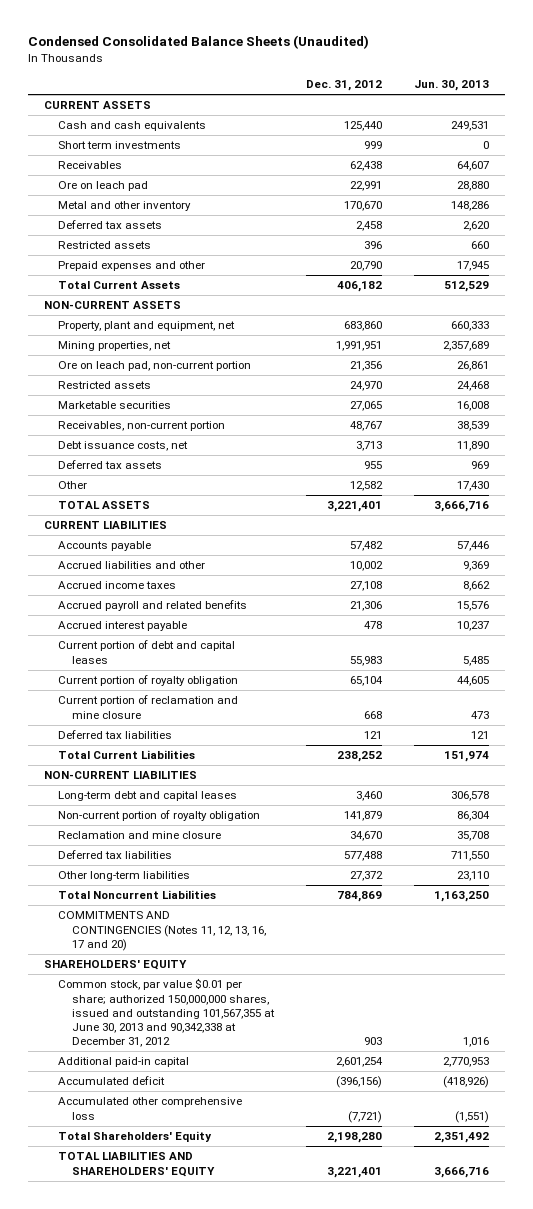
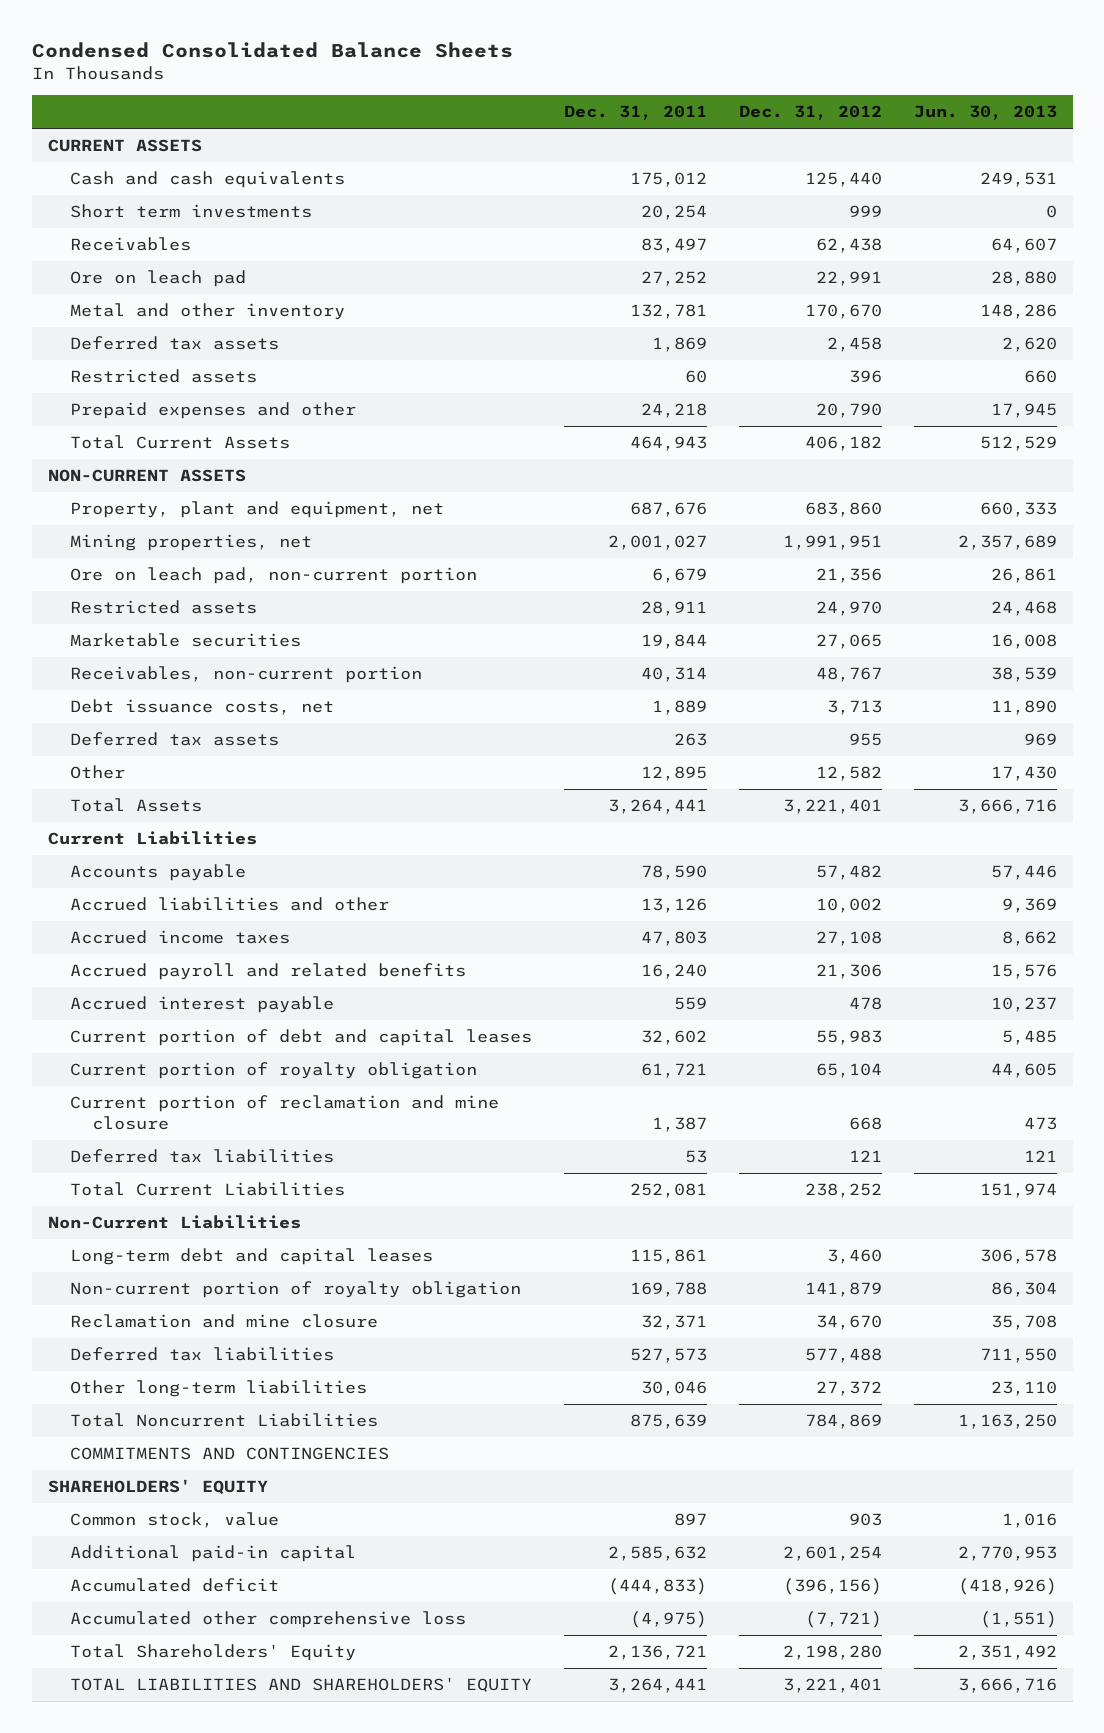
- Condensed Consolidated Balance Sheets (Unaudited)
+ Condensed Consolidated Balance Sheets
- | Dec. 31, 2012 | Jun. 30, 2013
+ | Dec. 31, 2011 | Dec. 31, 2012 | Jun. 30, 2013
- TOTAL ASSETS | 3,221,401 | 3,666,716
- CURRENT LIABILITIES
+ Total Assets | 3,264,441 | 3,221,401 | 3,666,716
+ Current Liabilities
- NON-CURRENT LIABILITIES
+ Non-Current Liabilities
- COMMITMENTS AND CONTINGENCIES (Notes 11, 12, 13, 16, 17 and 20)
+ COMMITMENTS AND CONTINGENCIES
- Common stock, par value $0.01 per share; authorized 150,000,000 shares, issued and outstanding 101,567,355 at June 30, 2013 and 90,342,338 at December 31, 2012 | 903 | 1,016
+ Common stock, value | 897 | 903 | 1,016

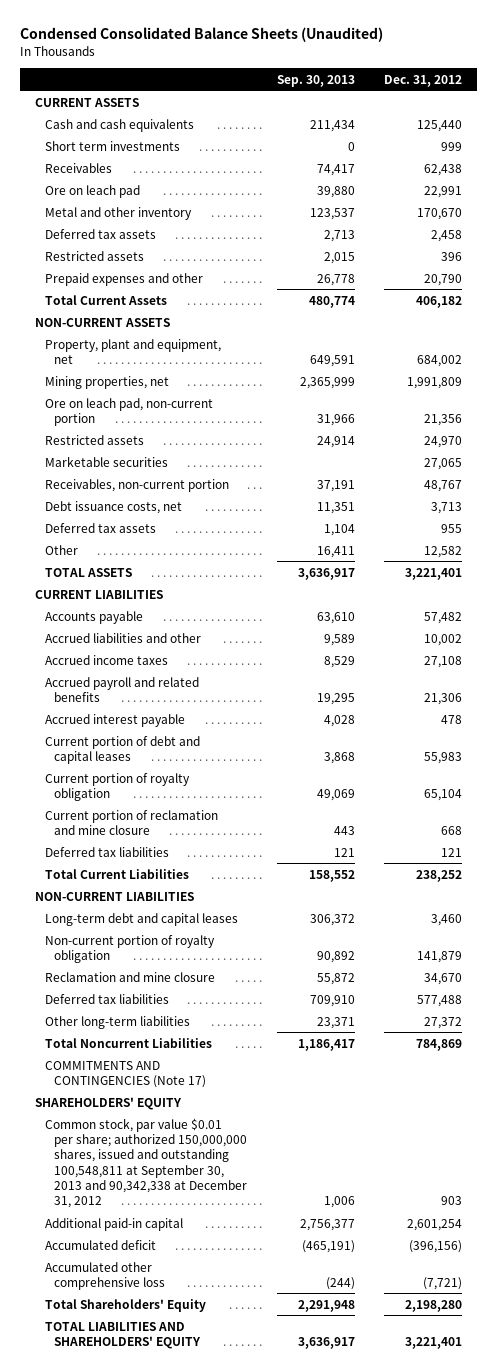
- Condensed Consolidated Balance Sheets
+ Condensed Consolidated Balance Sheets (Unaudited)
- | Dec. 31, 2011 | Dec. 31, 2012 | Jun. 30, 2013
+ | Sep. 30, 2013 | Dec. 31, 2012
- Property, plant and equipment, net | 687,676 | 683,860 | 660,333
- Mining properties, net | 2,001,027 | 1,991,951 | 2,357,689
+ Property, plant and equipment, net | 649,591 | 684,002
+ Mining properties, net | 2,365,999 | 1,991,809
- Total Assets | 3,264,441 | 3,221,401 | 3,666,716
- Current Liabilities
+ TOTAL ASSETS | 3,636,917 | 3,221,401
+ CURRENT LIABILITIES
- Non-Current Liabilities
+ NON-CURRENT LIABILITIES
- COMMITMENTS AND CONTINGENCIES
+ COMMITMENTS AND CONTINGENCIES (Note 17)
- Common stock, value | 897 | 903 | 1,016
+ Common stock, par value $0.01 per share; authorized 150,000,000 shares, issued and outstanding 100,548,811 at September 30, 2013 and 90,342,338 at December 31, 2012 | 1,006 | 903

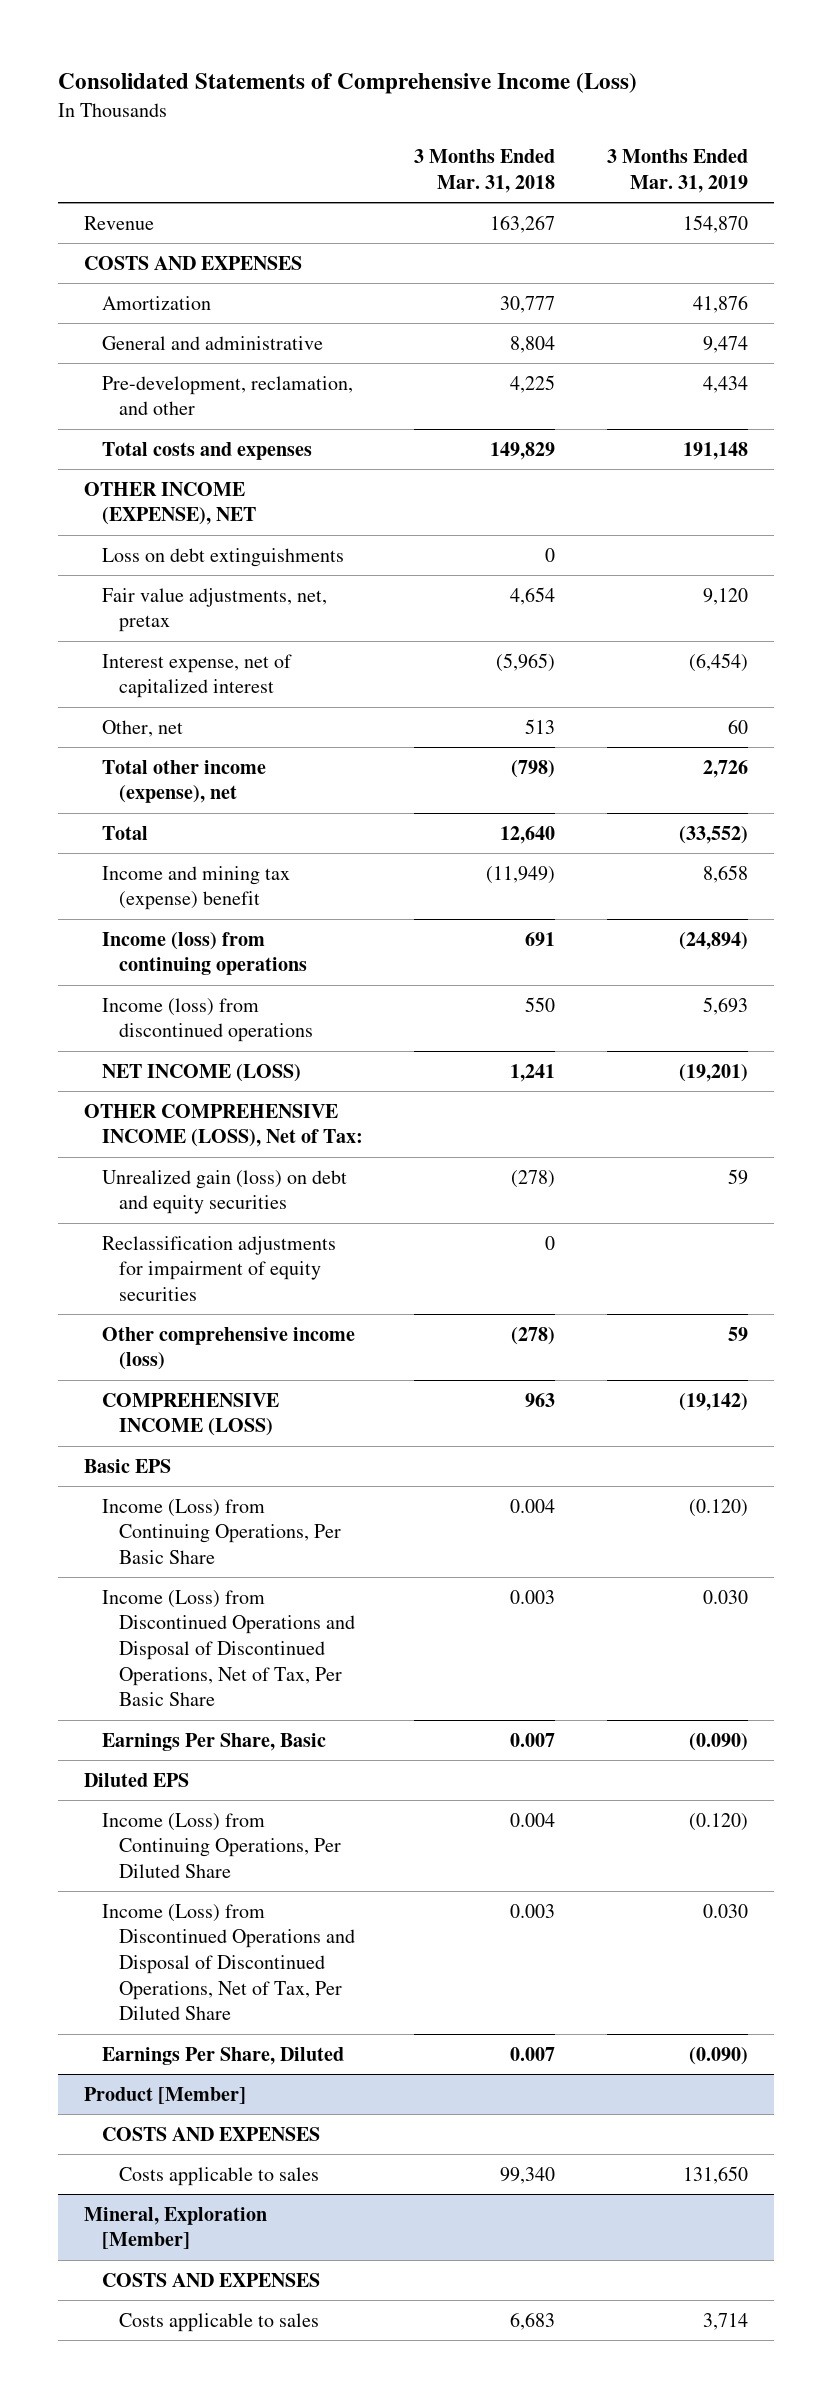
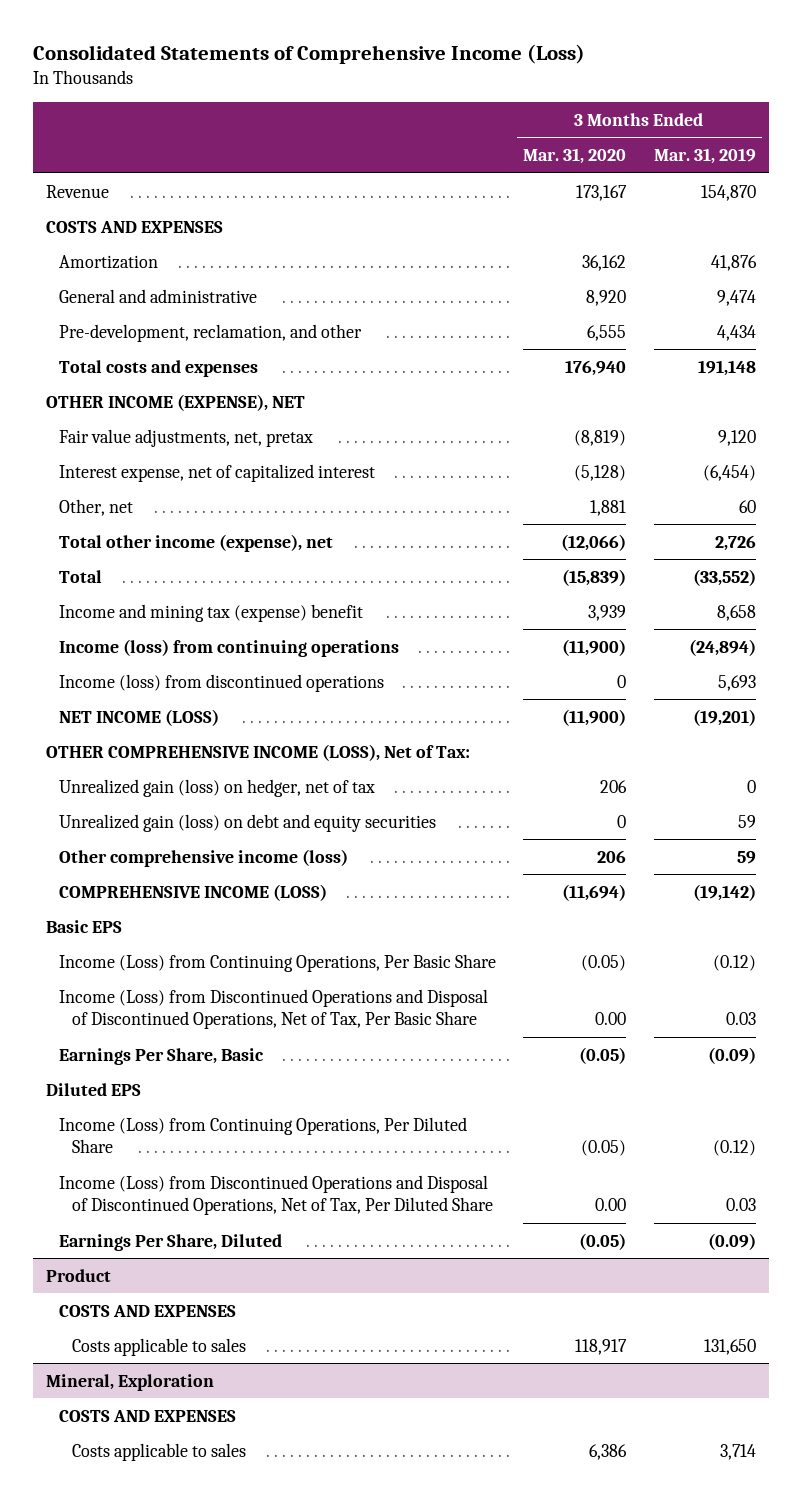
- | 3 Months Ended Mar. 31, 2018 | 3 Months Ended Mar. 31, 2019
+ | 3 Months Ended Mar. 31, 2020 | 3 Months Ended Mar. 31, 2019
- Loss on debt extinguishments | 0 |
+ Unrealized gain (loss) on hedger, net of tax | 206 | 0
- Reclassification adjustments for impairment of equity securities | 0 |
- Income (Loss) from Continuing Operations, Per Basic Share | 0.004 | (0.120)
- Income (Loss) from Discontinued Operations and Disposal of Discontinued Operations, Net of Tax, Per Basic Share | 0.003 | 0.030
- Earnings Per Share, Basic | 0.007 | (0.090)
+ Income (Loss) from Continuing Operations, Per Basic Share | (0.05) | (0.12)
+ Income (Loss) from Discontinued Operations and Disposal of Discontinued Operations, Net of Tax, Per Basic Share | 0.00 | 0.03
+ Earnings Per Share, Basic | (0.05) | (0.09)
- Income (Loss) from Continuing Operations, Per Diluted Share | 0.004 | (0.120)
- Income (Loss) from Discontinued Operations and Disposal of Discontinued Operations, Net of Tax, Per Diluted Share | 0.003 | 0.030
- Earnings Per Share, Diluted | 0.007 | (0.090)
- Product [Member]
+ Income (Loss) from Continuing Operations, Per Diluted Share | (0.05) | (0.12)
+ Income (Loss) from Discontinued Operations and Disposal of Discontinued Operations, Net of Tax, Per Diluted Share | 0.00 | 0.03
+ Earnings Per Share, Diluted | (0.05) | (0.09)
+ Product
- Mineral, Exploration [Member]
+ Mineral, Exploration

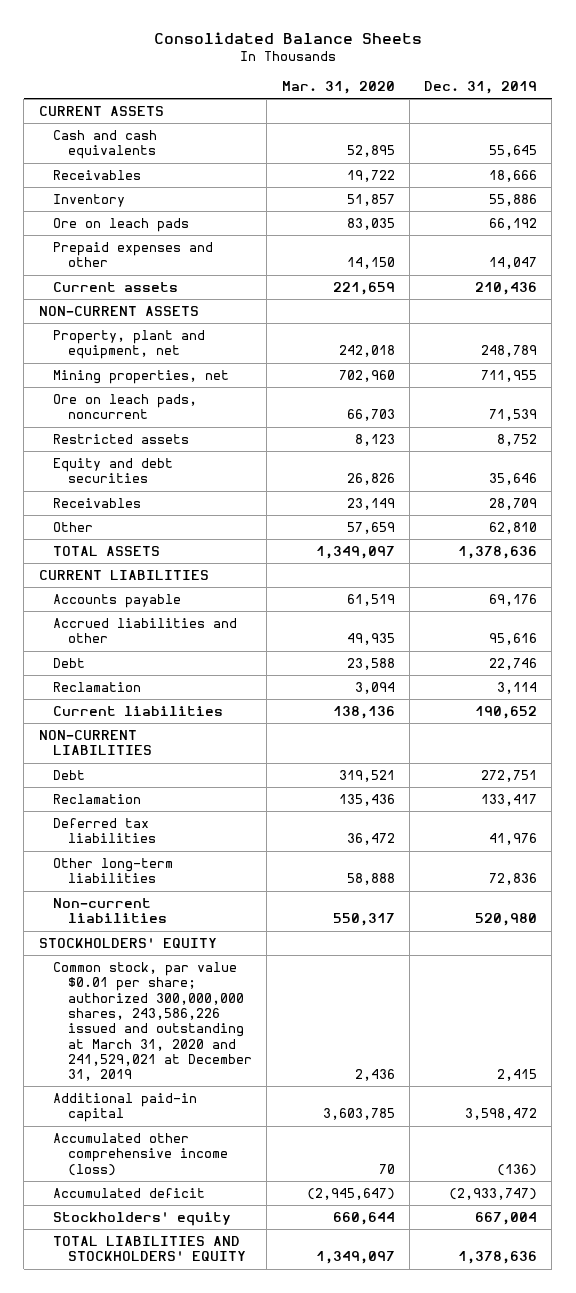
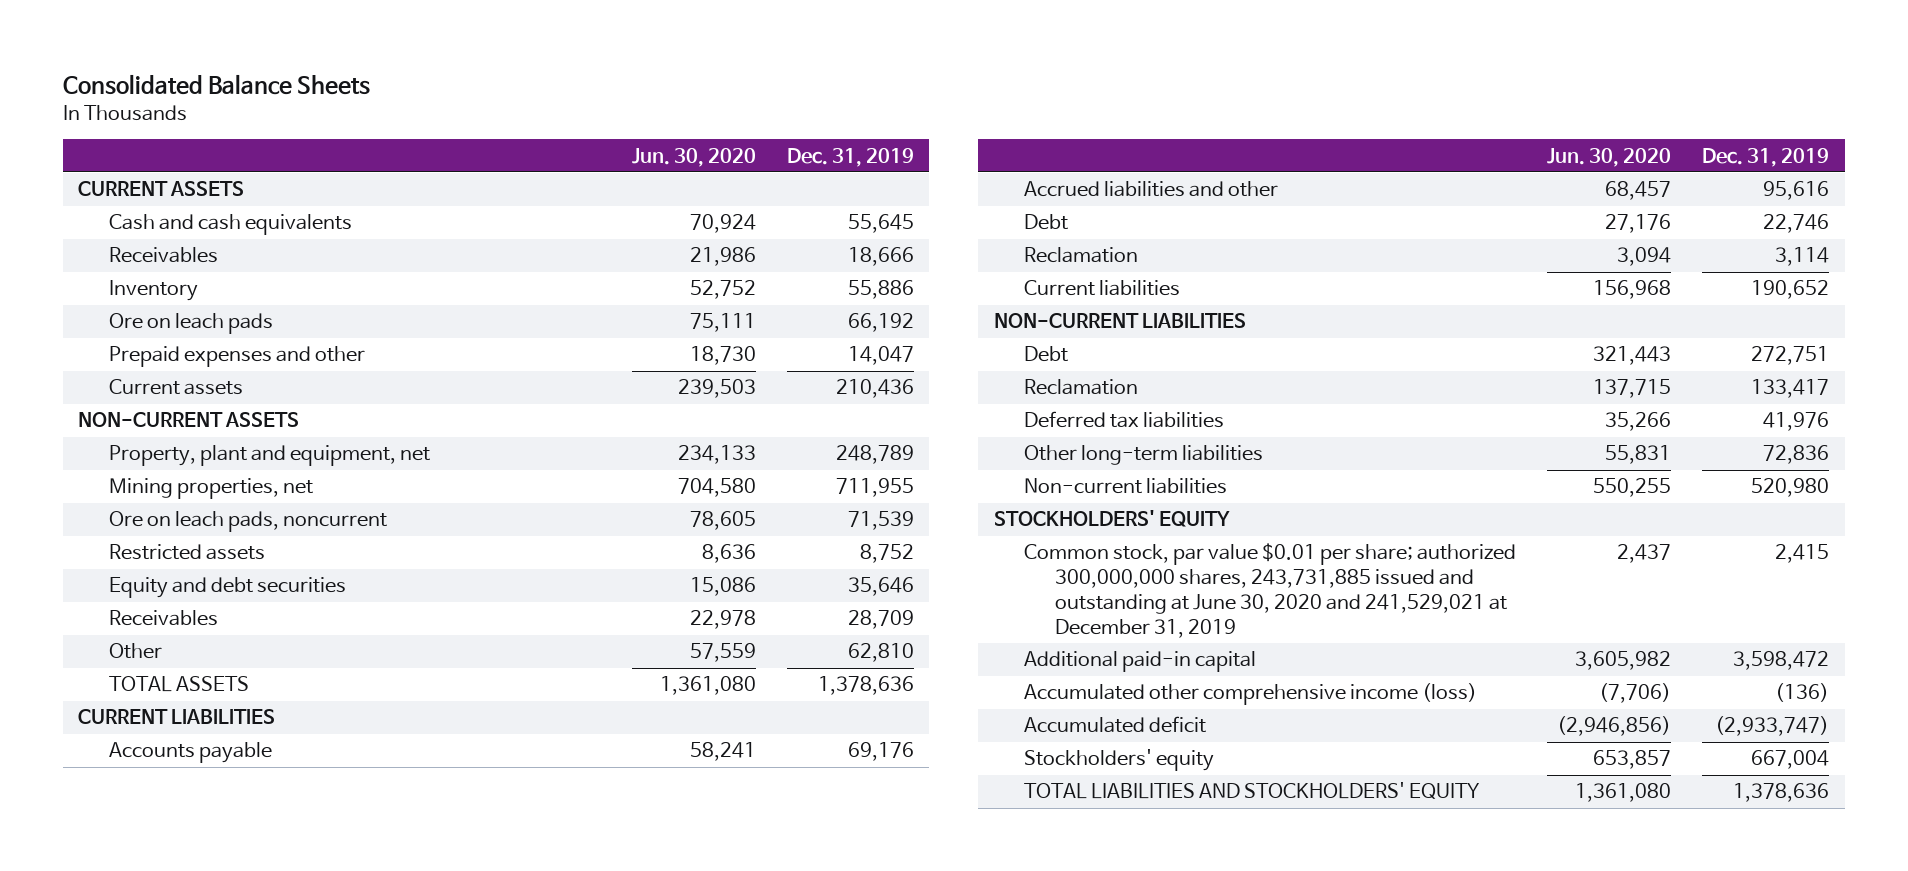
- | Mar. 31, 2020 | Dec. 31, 2019
+ | Jun. 30, 2020 | Dec. 31, 2019
- Common stock, par value $0.01 per share; authorized 300,000,000 shares, 243,586,226 issued and outstanding at March 31, 2020 and 241,529,021 at December 31, 2019 | 2,436 | 2,415
+ Common stock, par value $0.01 per share; authorized 300,000,000 shares, 243,731,885 issued and outstanding at June 30, 2020 and 241,529,021 at December 31, 2019 | 2,437 | 2,415

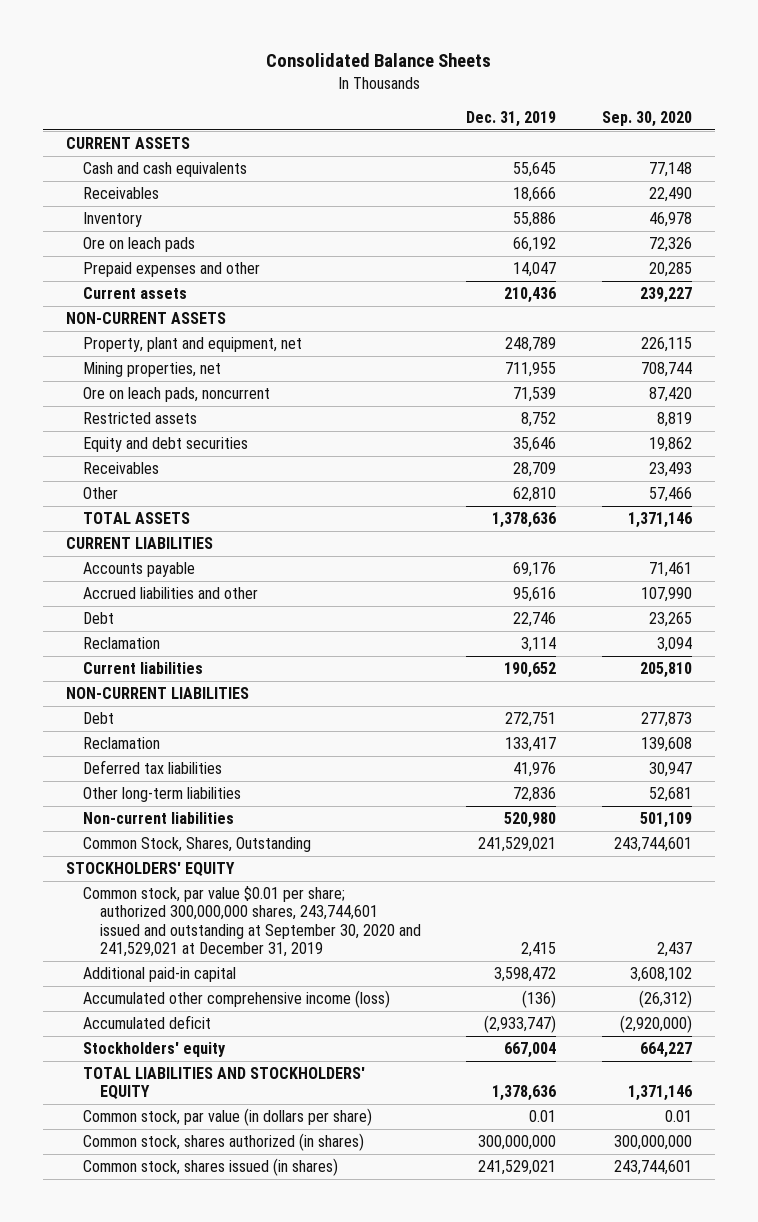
- | Jun. 30, 2020 | Dec. 31, 2019
+ | Dec. 31, 2019 | Sep. 30, 2020
+ Common Stock, Shares, Outstanding | 241,529,021 | 243,744,601
- Common stock, par value $0.01 per share; authorized 300,000,000 shares, 243,731,885 issued and outstanding at June 30, 2020 and 241,529,021 at December 31, 2019 | 2,437 | 2,415
+ Common stock, par value $0.01 per share; authorized 300,000,000 shares, 243,744,601 issued and outstanding at September 30, 2020 and 241,529,021 at December 31, 2019 | 2,415 | 2,437
+ Common stock, par value (in dollars per share) | 0.01 | 0.01
+ Common stock, shares authorized (in shares) | 300,000,000 | 300,000,000
+ Common stock, shares issued (in shares) | 241,529,021 | 243,744,601

